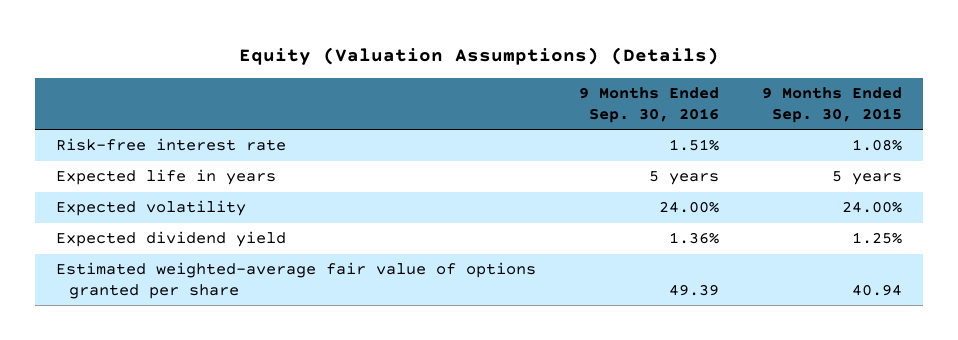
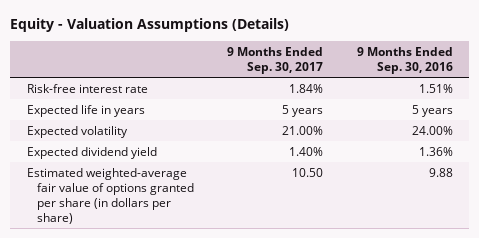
- Equity (Valuation Assumptions) (Details)
+ Equity - Valuation Assumptions (Details)
- | 9 Months Ended Sep. 30, 2016 | 9 Months Ended Sep. 30, 2015
+ | 9 Months Ended Sep. 30, 2017 | 9 Months Ended Sep. 30, 2016
- Estimated weighted-average fair value of options granted per share | 49.39 | 40.94
+ Estimated weighted-average fair value of options granted per share (in dollars per share) | 10.50 | 9.88

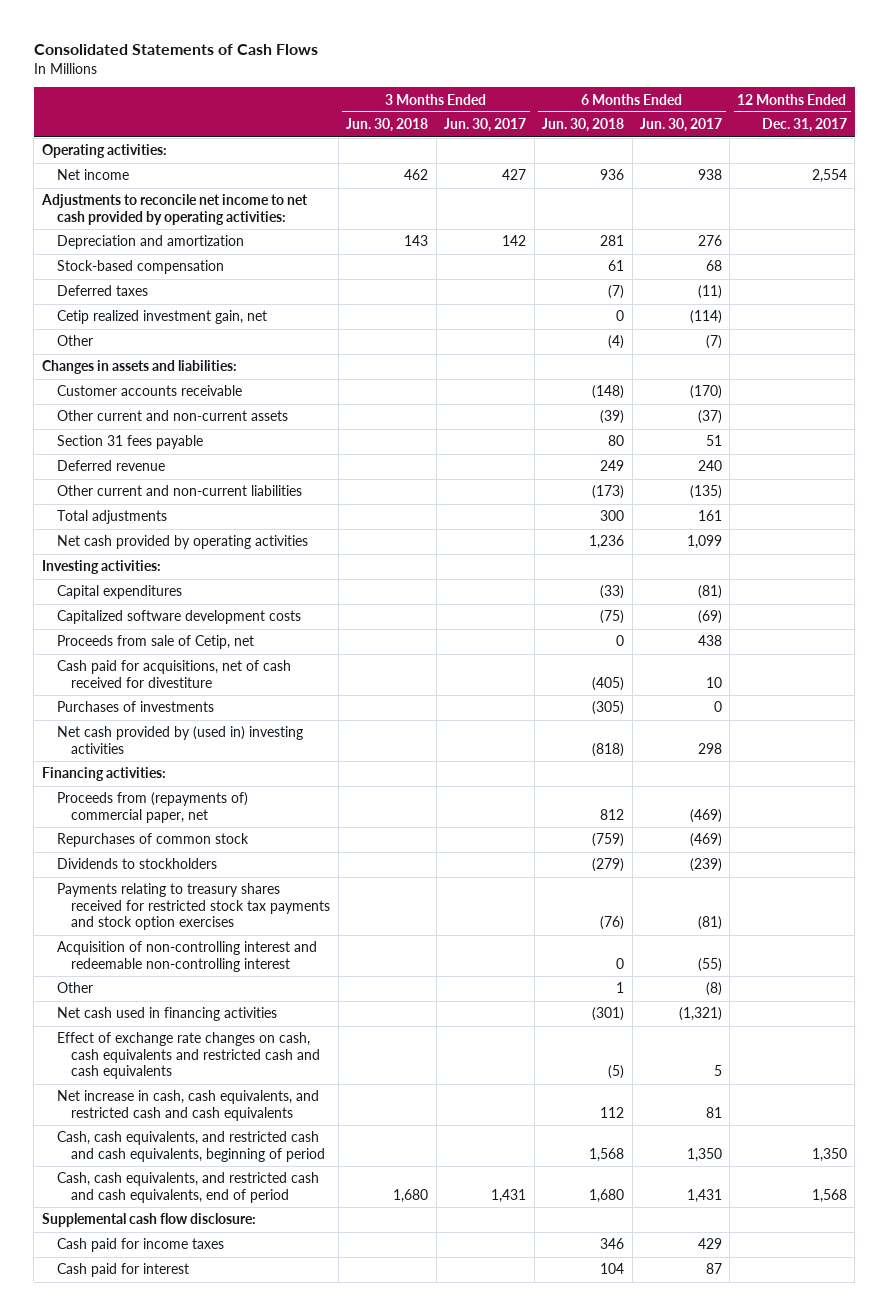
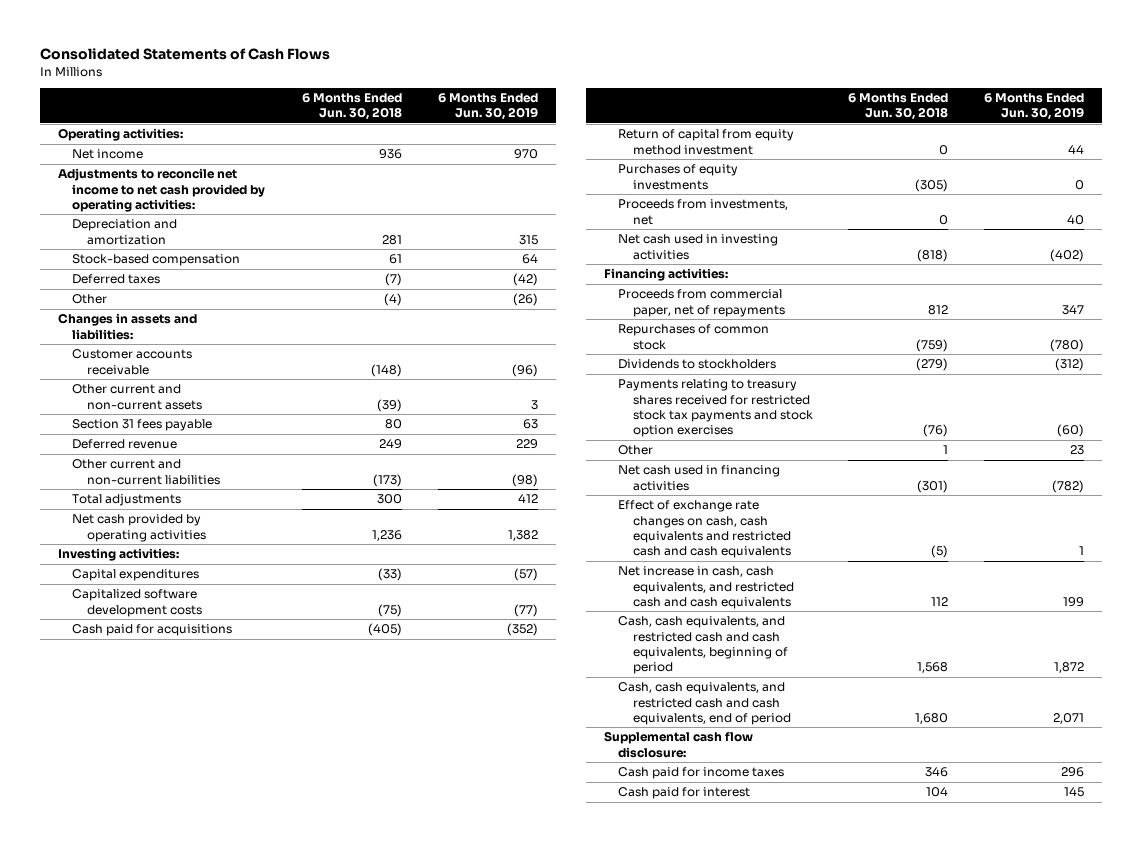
- | 3 Months Ended Jun. 30, 2018 | 3 Months Ended Jun. 30, 2017 | 6 Months Ended Jun. 30, 2018 | 6 Months Ended Jun. 30, 2017 | 12 Months Ended Dec. 31, 2017
+ | 6 Months Ended Jun. 30, 2018 | 6 Months Ended Jun. 30, 2019
- Cetip realized investment gain, net | | | 0 | (114) |
- Proceeds from sale of Cetip, net | | | 0 | 438 |
- Cash paid for acquisitions, net of cash received for divestiture | | | (405) | 10 |
- Purchases of investments | | | (305) | 0 |
- Net cash provided by (used in) investing activities | | | (818) | 298 |
+ Cash paid for acquisitions | (405) | (352)
+ Return of capital from equity method investment | 0 | 44
+ Purchases of equity investments | (305) | 0
+ Proceeds from investments, net | 0 | 40
+ Net cash used in investing activities | (818) | (402)
- Proceeds from (repayments of) commercial paper, net | | | 812 | (469) |
+ Proceeds from commercial paper, net of repayments | 812 | 347
- Acquisition of non-controlling interest and redeemable non-controlling interest | | | 0 | (55) |

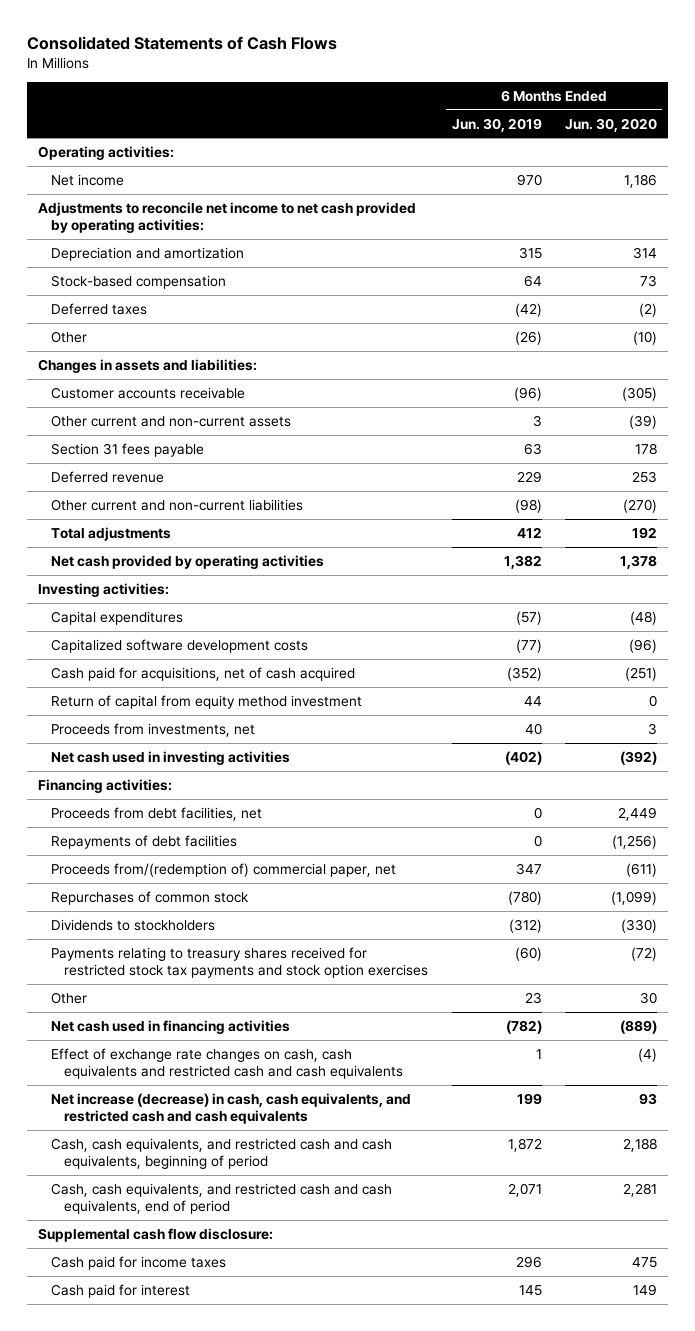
- | 6 Months Ended Jun. 30, 2018 | 6 Months Ended Jun. 30, 2019
+ | 6 Months Ended Jun. 30, 2019 | 6 Months Ended Jun. 30, 2020
- Cash paid for acquisitions | (405) | (352)
+ Cash paid for acquisitions, net of cash acquired | (352) | (251)
- Purchases of equity investments | (305) | 0
- Proceeds from commercial paper, net of repayments | 812 | 347
+ Proceeds from debt facilities, net | 0 | 2,449
+ Repayments of debt facilities | 0 | (1,256)
+ Proceeds from/(redemption of) commercial paper, net | 347 | (611)
- Net increase in cash, cash equivalents, and restricted cash and cash equivalents | 112 | 199
+ Net increase (decrease) in cash, cash equivalents, and restricted cash and cash equivalents | 199 | 93

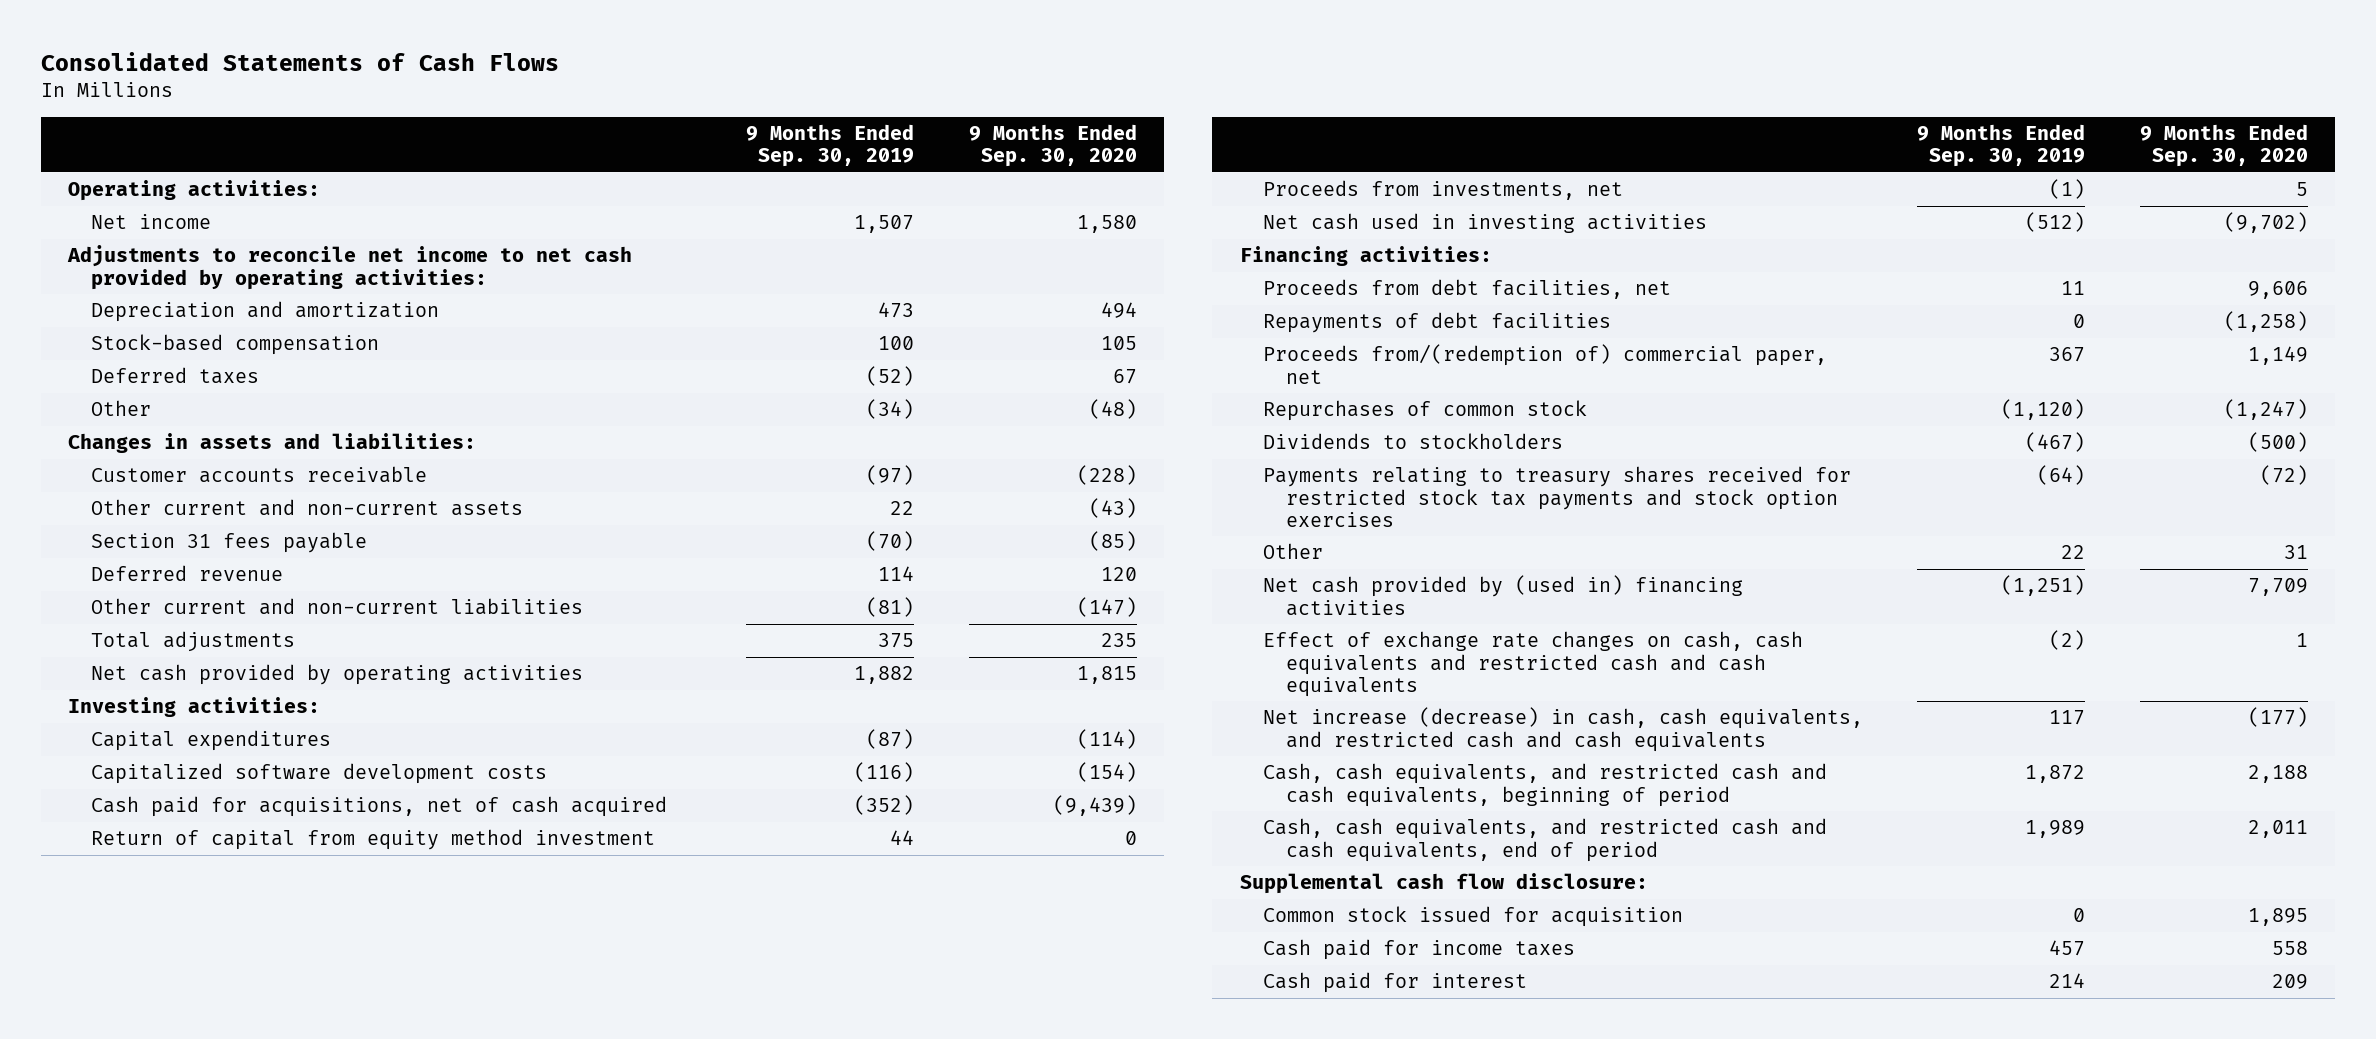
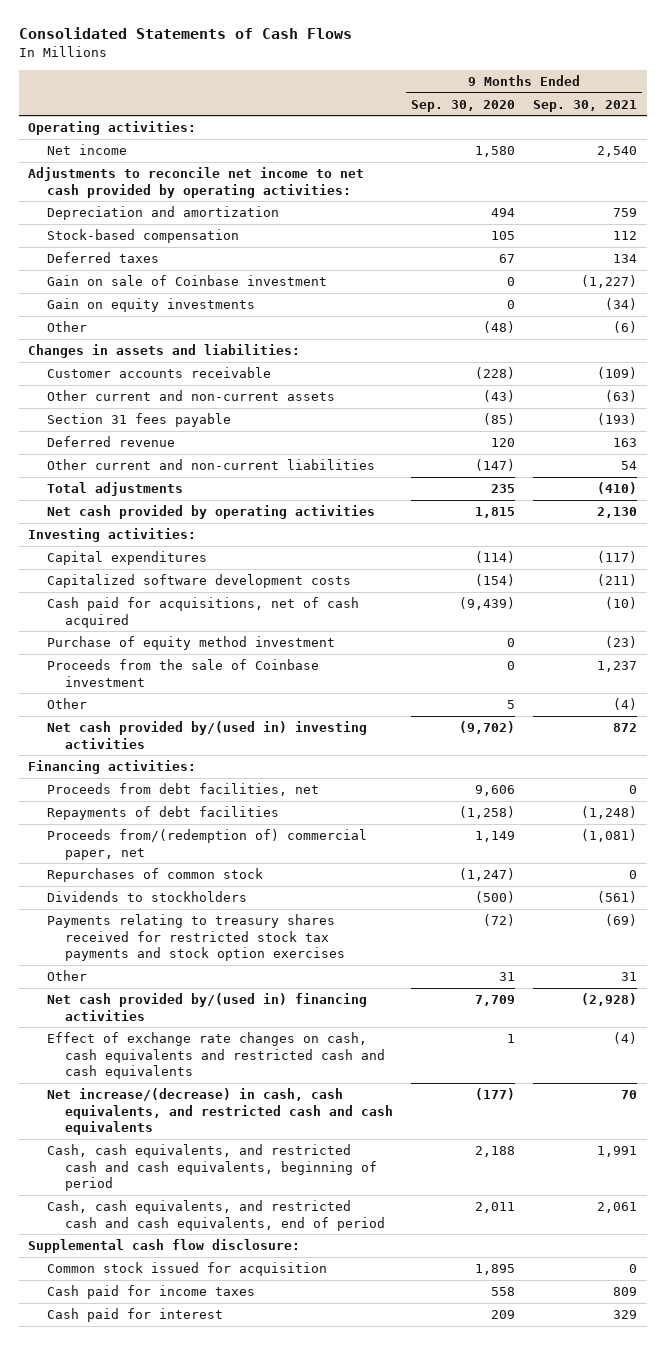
- | 9 Months Ended Sep. 30, 2019 | 9 Months Ended Sep. 30, 2020
+ | 9 Months Ended Sep. 30, 2020 | 9 Months Ended Sep. 30, 2021
+ Gain on sale of Coinbase investment | 0 | (1,227)
+ Gain on equity investments | 0 | (34)
- Return of capital from equity method investment | 44 | 0
- Proceeds from investments, net | (1) | 5
- Net cash used in investing activities | (512) | (9,702)
+ Purchase of equity method investment | 0 | (23)
+ Proceeds from the sale of Coinbase investment | 0 | 1,237
+ Other | 5 | (4)
+ Net cash provided by/(used in) investing activities | (9,702) | 872
- Net cash provided by (used in) financing activities | (1,251) | 7,709
+ Net cash provided by/(used in) financing activities | 7,709 | (2,928)
- Net increase (decrease) in cash, cash equivalents, and restricted cash and cash equivalents | 117 | (177)
+ Net increase/(decrease) in cash, cash equivalents, and restricted cash and cash equivalents | (177) | 70

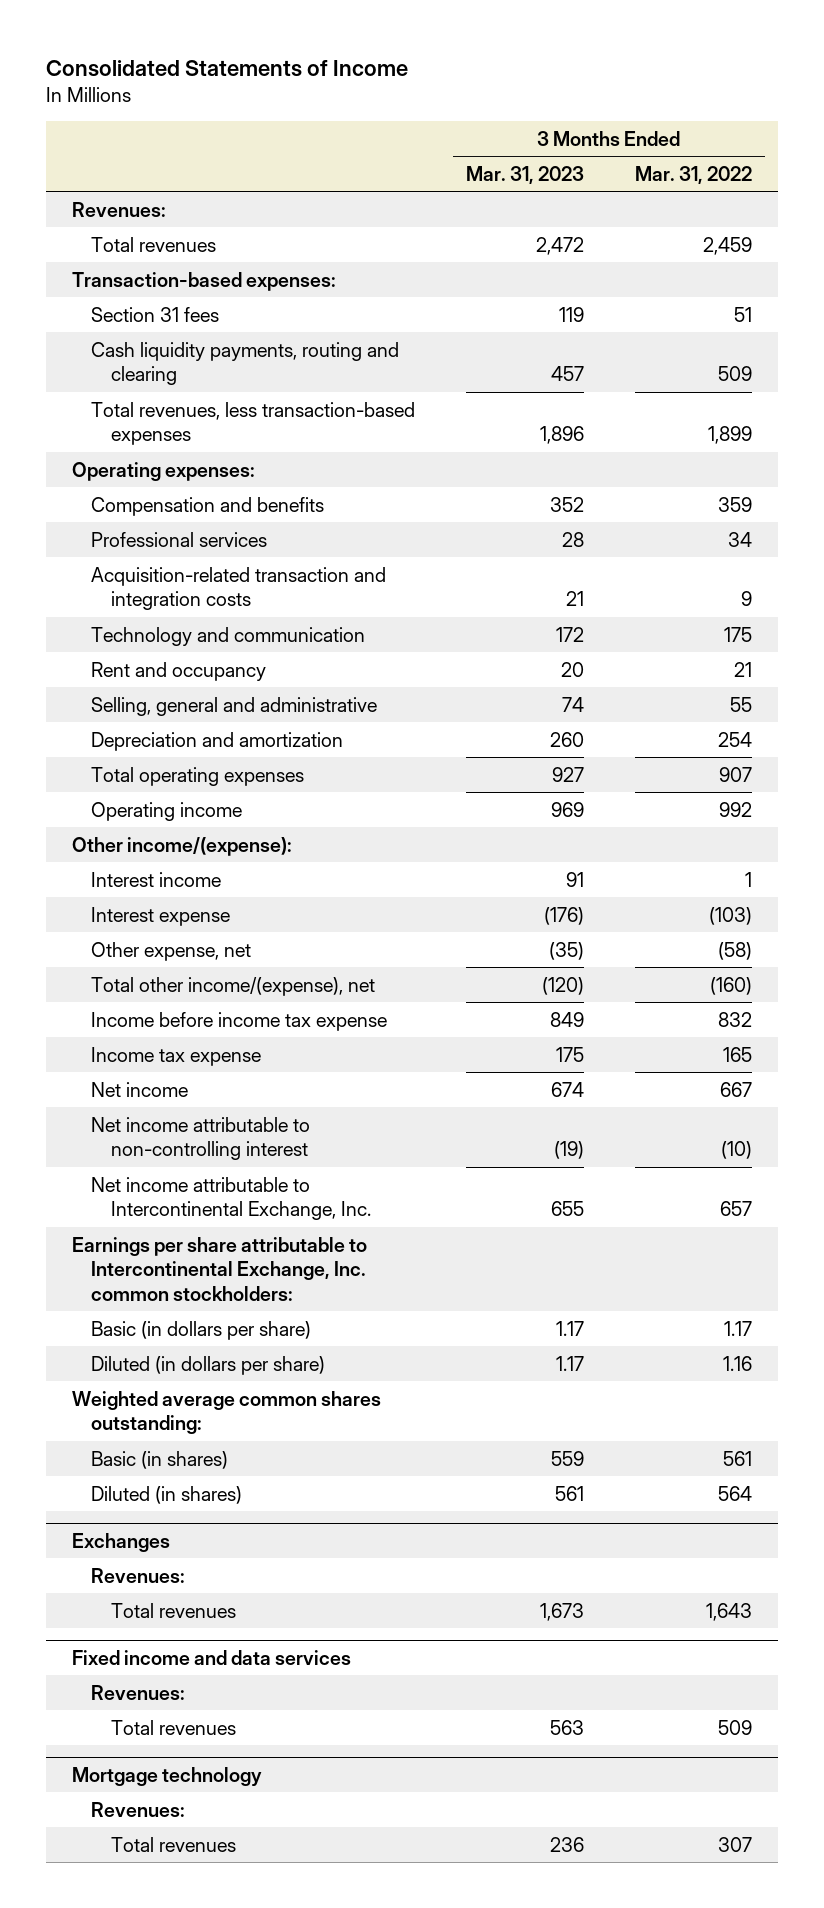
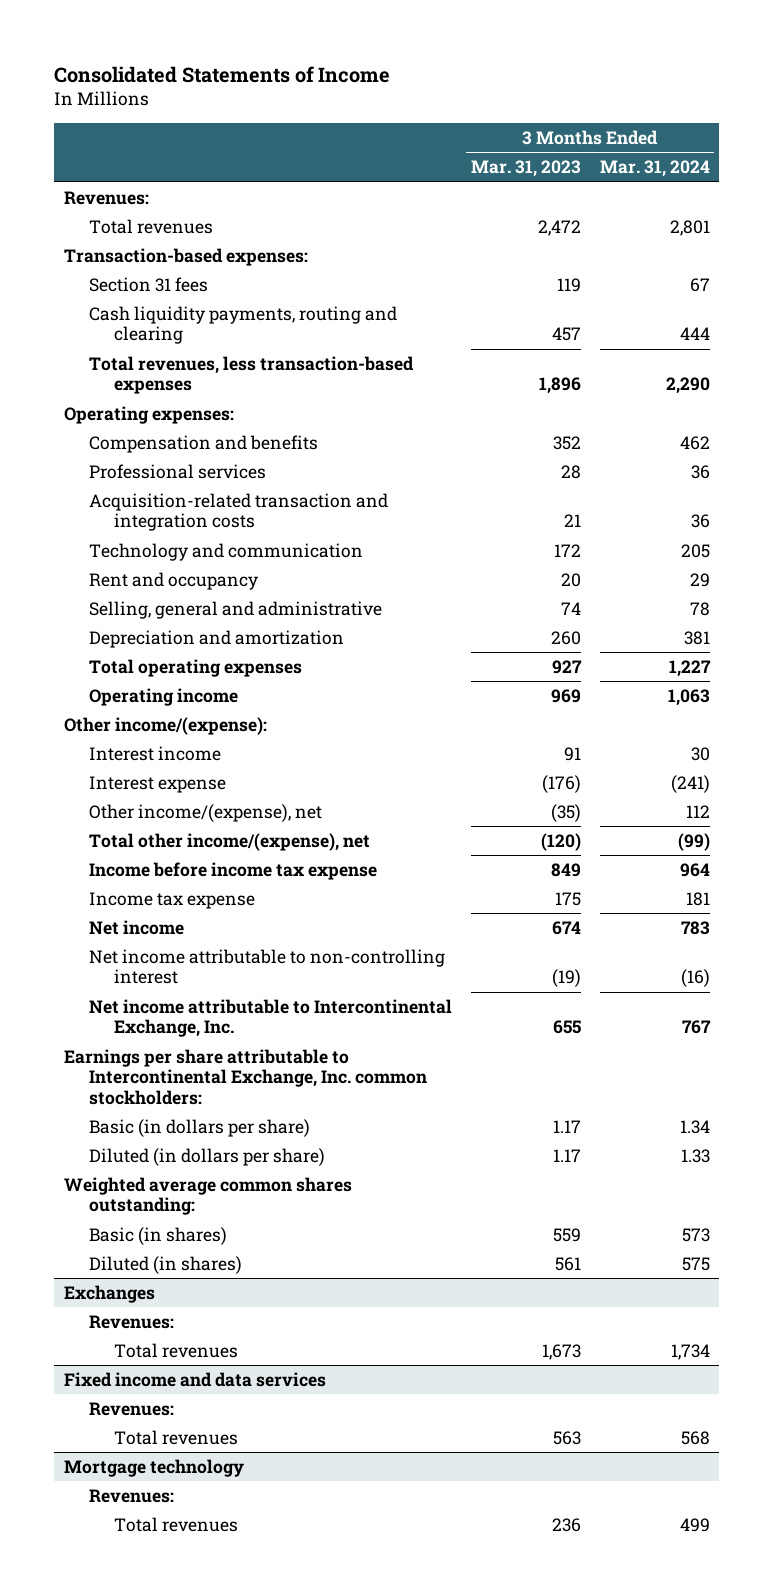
- | 3 Months Ended Mar. 31, 2023 | 3 Months Ended Mar. 31, 2022
+ | 3 Months Ended Mar. 31, 2023 | 3 Months Ended Mar. 31, 2024
- Other expense, net | (35) | (58)
+ Other income/(expense), net | (35) | 112

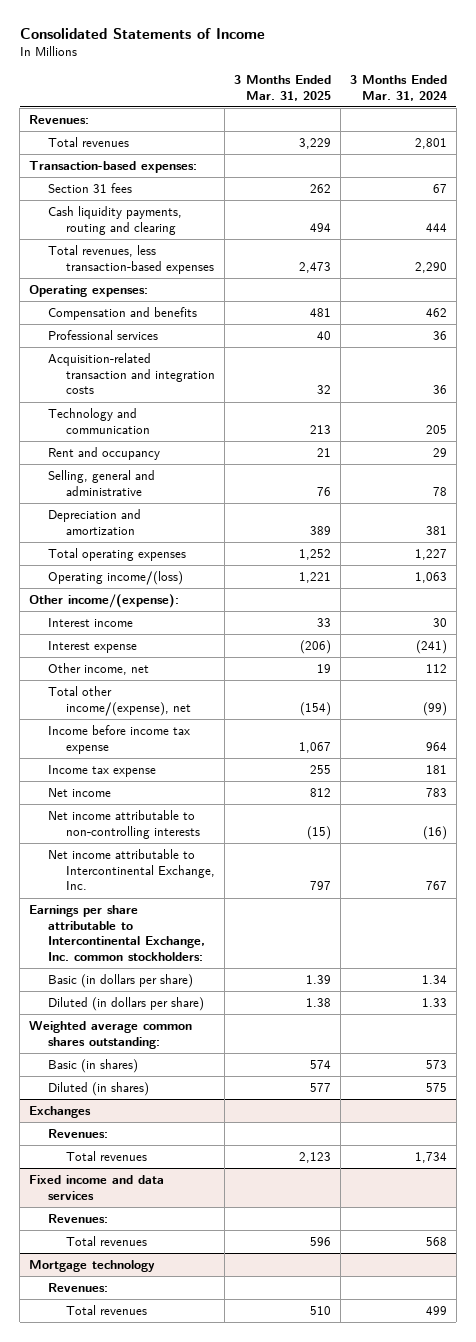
- | 3 Months Ended Mar. 31, 2023 | 3 Months Ended Mar. 31, 2024
+ | 3 Months Ended Mar. 31, 2025 | 3 Months Ended Mar. 31, 2024
- Operating income | 969 | 1,063
+ Operating income/(loss) | 1,221 | 1,063
- Other income/(expense), net | (35) | 112
+ Other income, net | 19 | 112
- Net income attributable to non-controlling interest | (19) | (16)
+ Net income attributable to non-controlling interests | (15) | (16)

